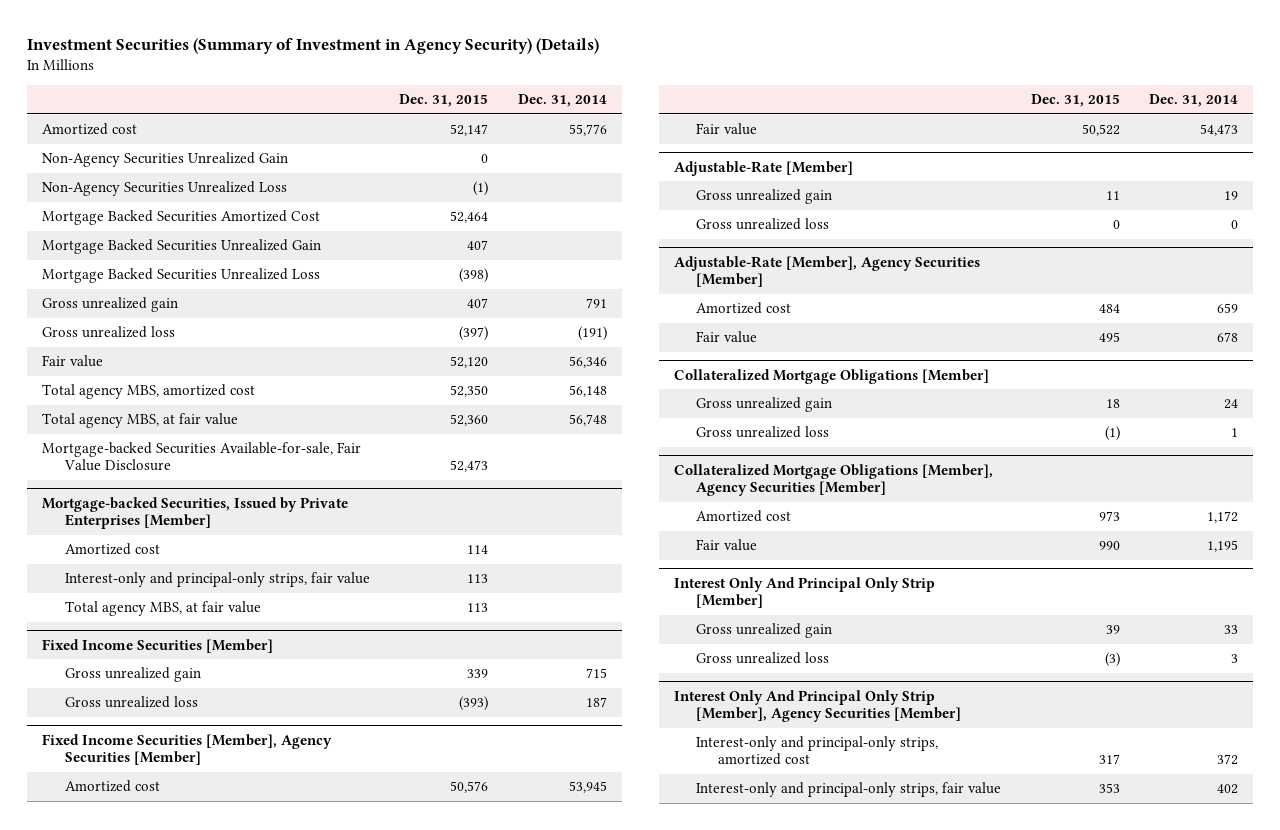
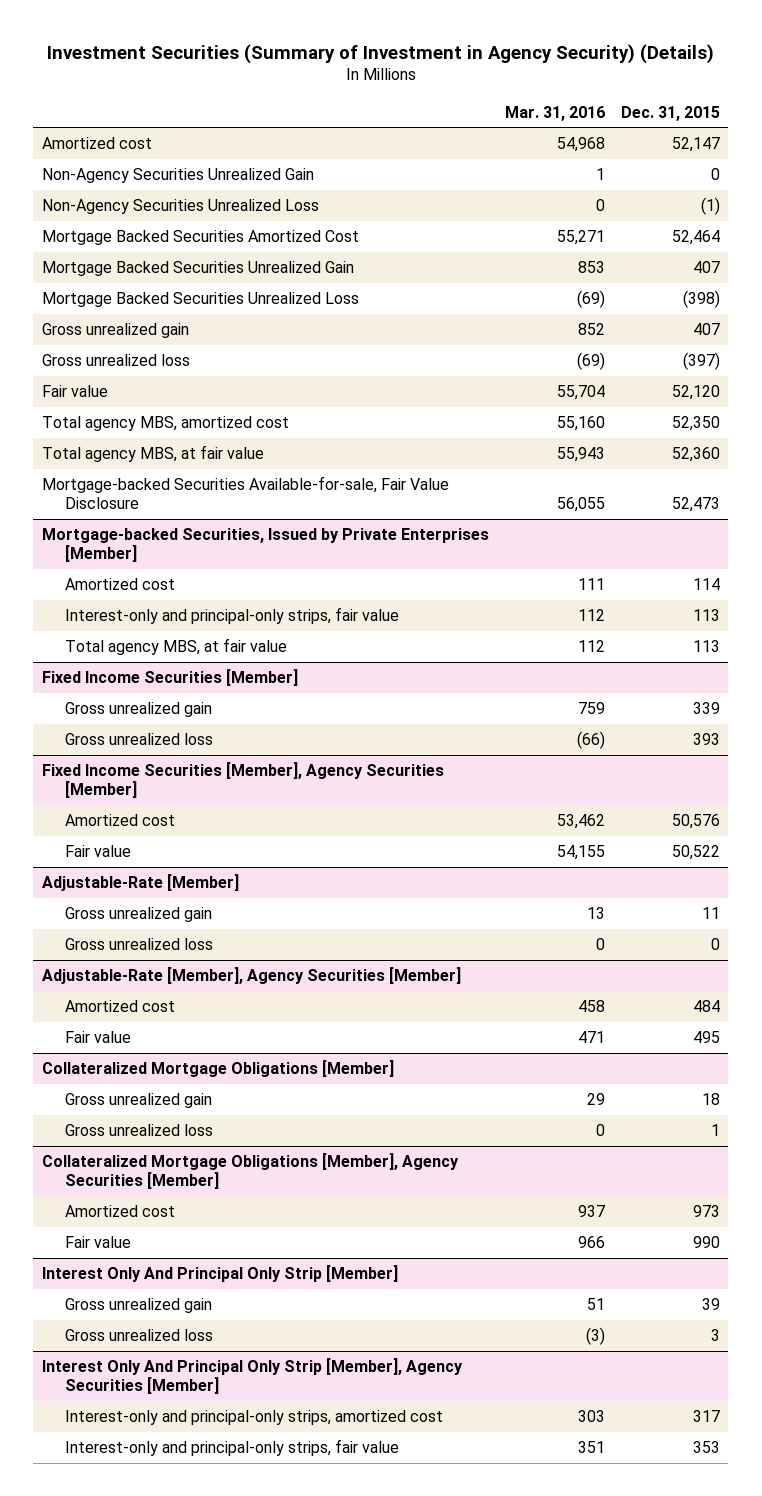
- | Dec. 31, 2015 | Dec. 31, 2014
+ | Mar. 31, 2016 | Dec. 31, 2015
@ Fixed Income Securities [Member]
- Gross unrealized loss | (393) | 187
+ Gross unrealized loss | (66) | 393
@ Collateralized Mortgage Obligations [Member]
- Gross unrealized loss | (1) | 1
+ Gross unrealized loss | 0 | 1
@ Interest Only And Principal Only Strip [Member]
- Gross unrealized loss | (3) | 3
+ Gross unrealized loss | (3) | 3

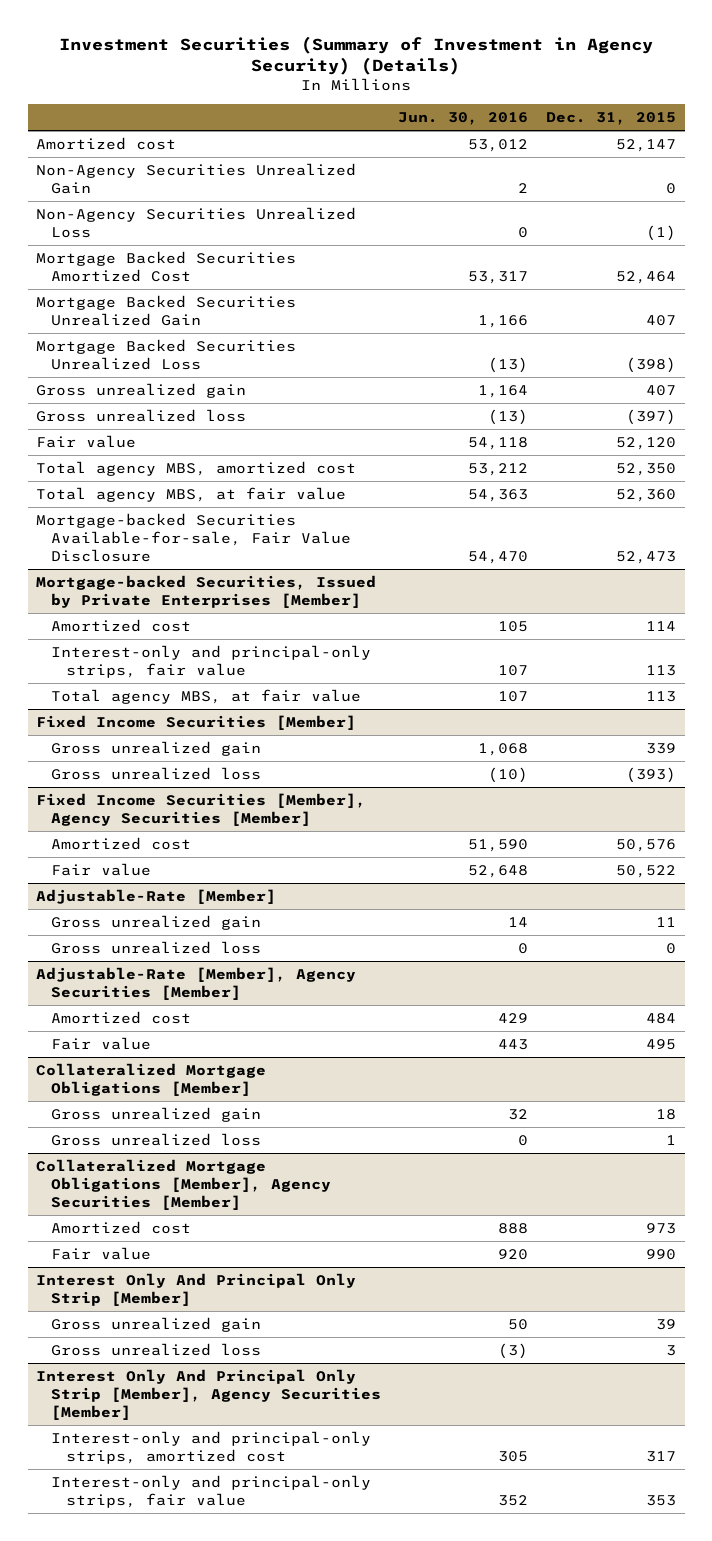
- | Mar. 31, 2016 | Dec. 31, 2015
+ | Jun. 30, 2016 | Dec. 31, 2015
@ Fixed Income Securities [Member]
- Gross unrealized loss | (66) | 393
+ Gross unrealized loss | (10) | (393)

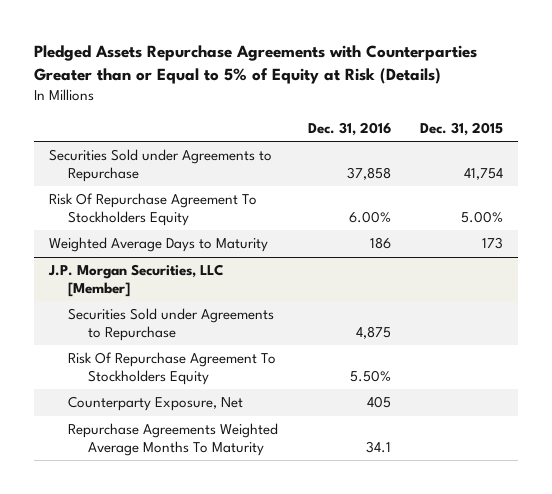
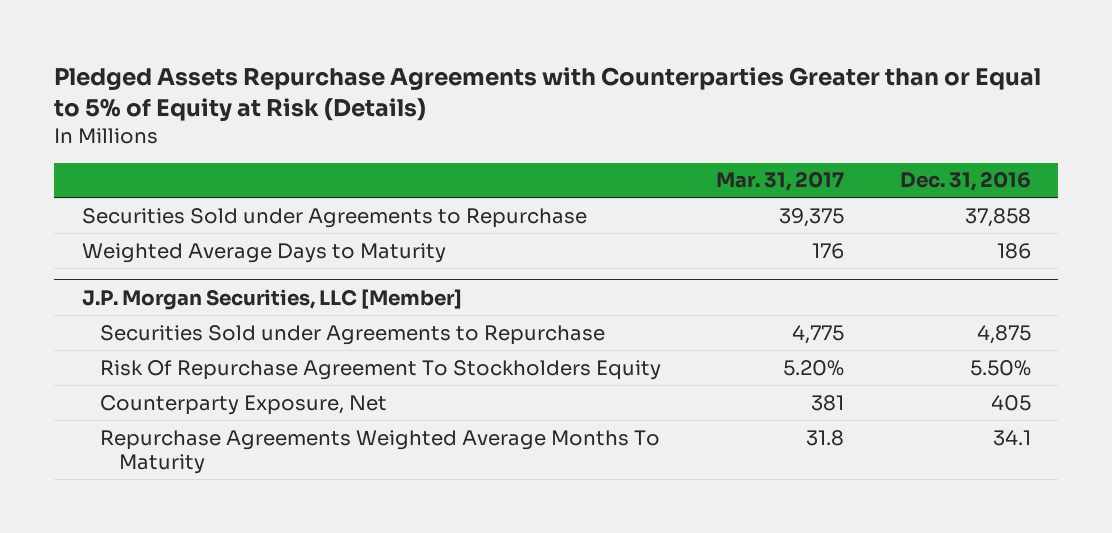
- | Dec. 31, 2016 | Dec. 31, 2015
+ | Mar. 31, 2017 | Dec. 31, 2016
- Risk Of Repurchase Agreement To Stockholders Equity | 6.00% | 5.00%

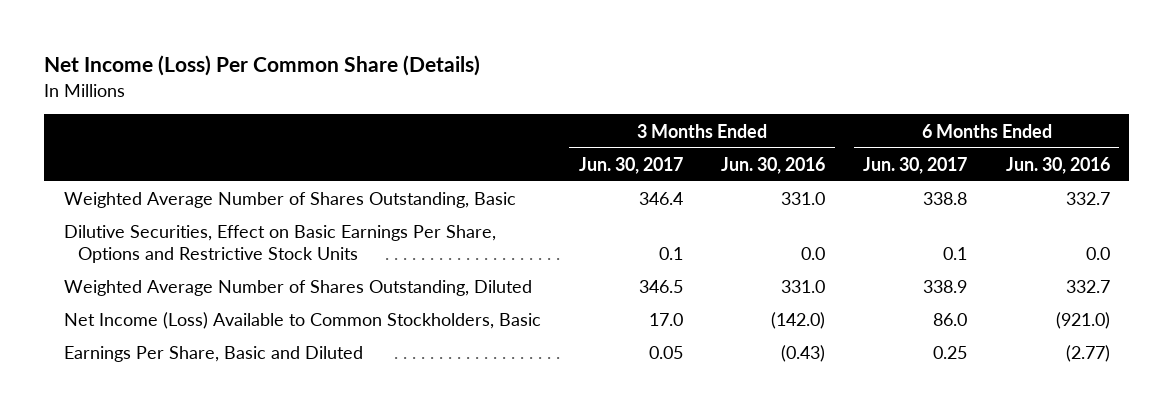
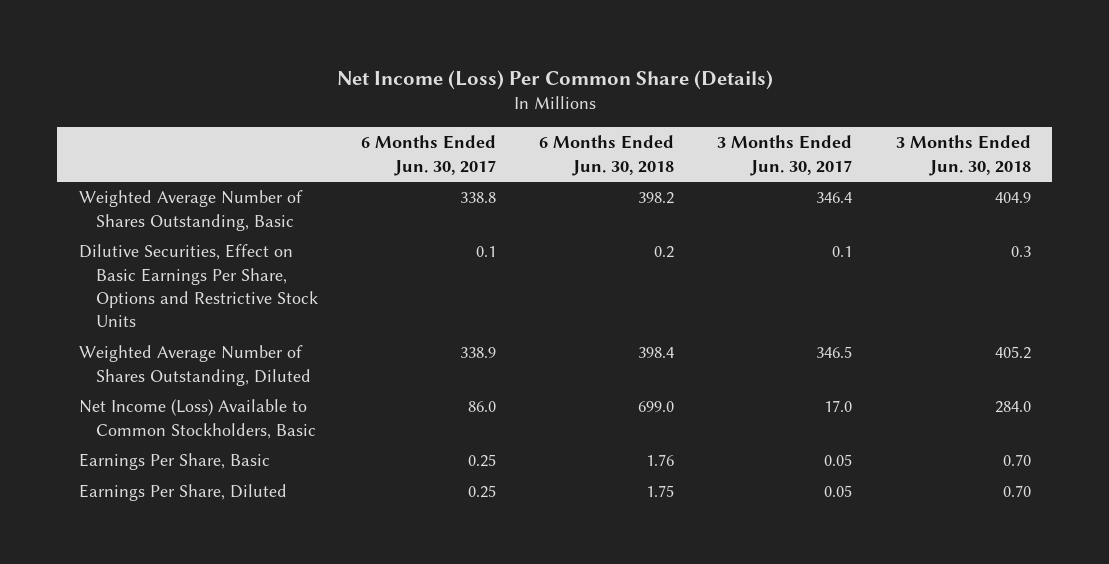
- | 3 Months Ended Jun. 30, 2017 | 3 Months Ended Jun. 30, 2016 | 6 Months Ended Jun. 30, 2017 | 6 Months Ended Jun. 30, 2016
+ | 6 Months Ended Jun. 30, 2017 | 6 Months Ended Jun. 30, 2018 | 3 Months Ended Jun. 30, 2017 | 3 Months Ended Jun. 30, 2018
- Earnings Per Share, Basic and Diluted | 0.05 | (0.43) | 0.25 | (2.77)
+ Earnings Per Share, Basic | 0.25 | 1.76 | 0.05 | 0.70
+ Earnings Per Share, Diluted | 0.25 | 1.75 | 0.05 | 0.70

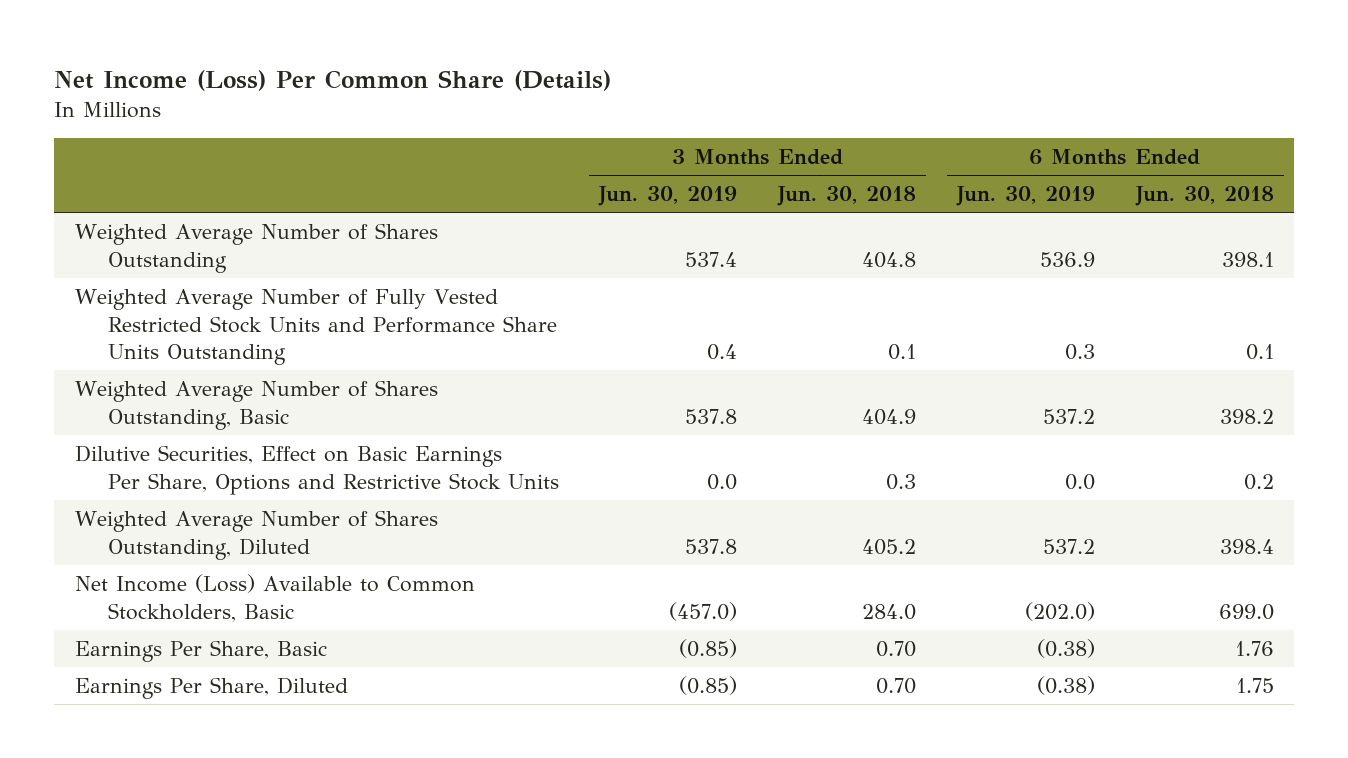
- | 6 Months Ended Jun. 30, 2017 | 6 Months Ended Jun. 30, 2018 | 3 Months Ended Jun. 30, 2017 | 3 Months Ended Jun. 30, 2018
+ | 3 Months Ended Jun. 30, 2019 | 3 Months Ended Jun. 30, 2018 | 6 Months Ended Jun. 30, 2019 | 6 Months Ended Jun. 30, 2018
+ Weighted Average Number of Shares Outstanding | 537.4 | 404.8 | 536.9 | 398.1
+ Weighted Average Number of Fully Vested Restricted Stock Units and Performance Share Units Outstanding | 0.4 | 0.1 | 0.3 | 0.1

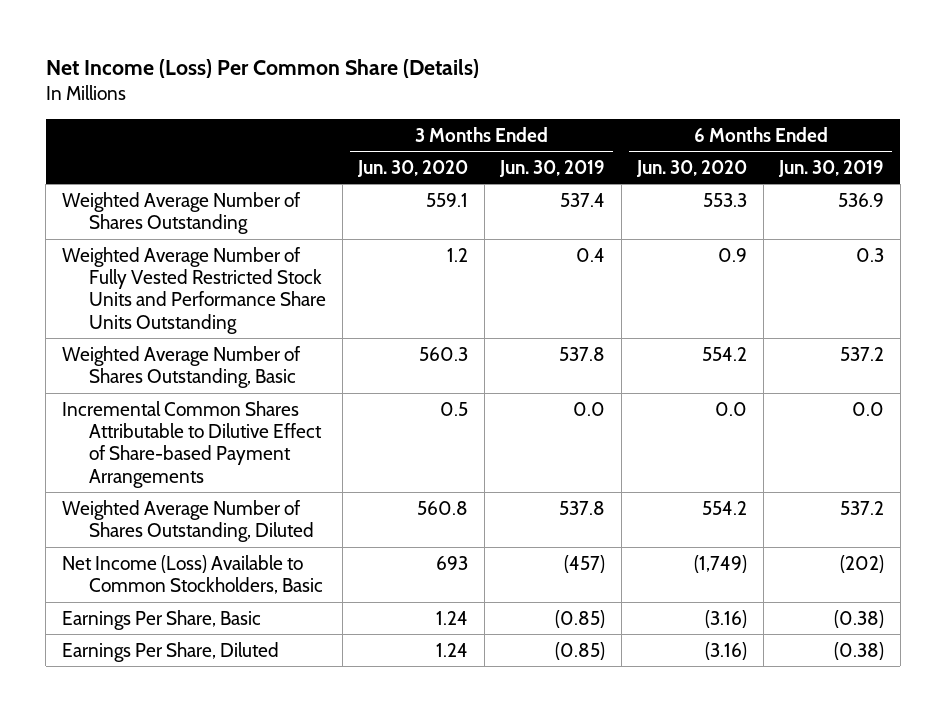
- | 3 Months Ended Jun. 30, 2019 | 3 Months Ended Jun. 30, 2018 | 6 Months Ended Jun. 30, 2019 | 6 Months Ended Jun. 30, 2018
+ | 3 Months Ended Jun. 30, 2020 | 3 Months Ended Jun. 30, 2019 | 6 Months Ended Jun. 30, 2020 | 6 Months Ended Jun. 30, 2019
- Dilutive Securities, Effect on Basic Earnings Per Share, Options and Restrictive Stock Units | 0.0 | 0.3 | 0.0 | 0.2
+ Incremental Common Shares Attributable to Dilutive Effect of Share-based Payment Arrangements | 0.5 | 0.0 | 0.0 | 0.0
- Net Income (Loss) Available to Common Stockholders, Basic | (457.0) | 284.0 | (202.0) | 699.0
+ Net Income (Loss) Available to Common Stockholders, Basic | 693 | (457) | (1,749) | (202)

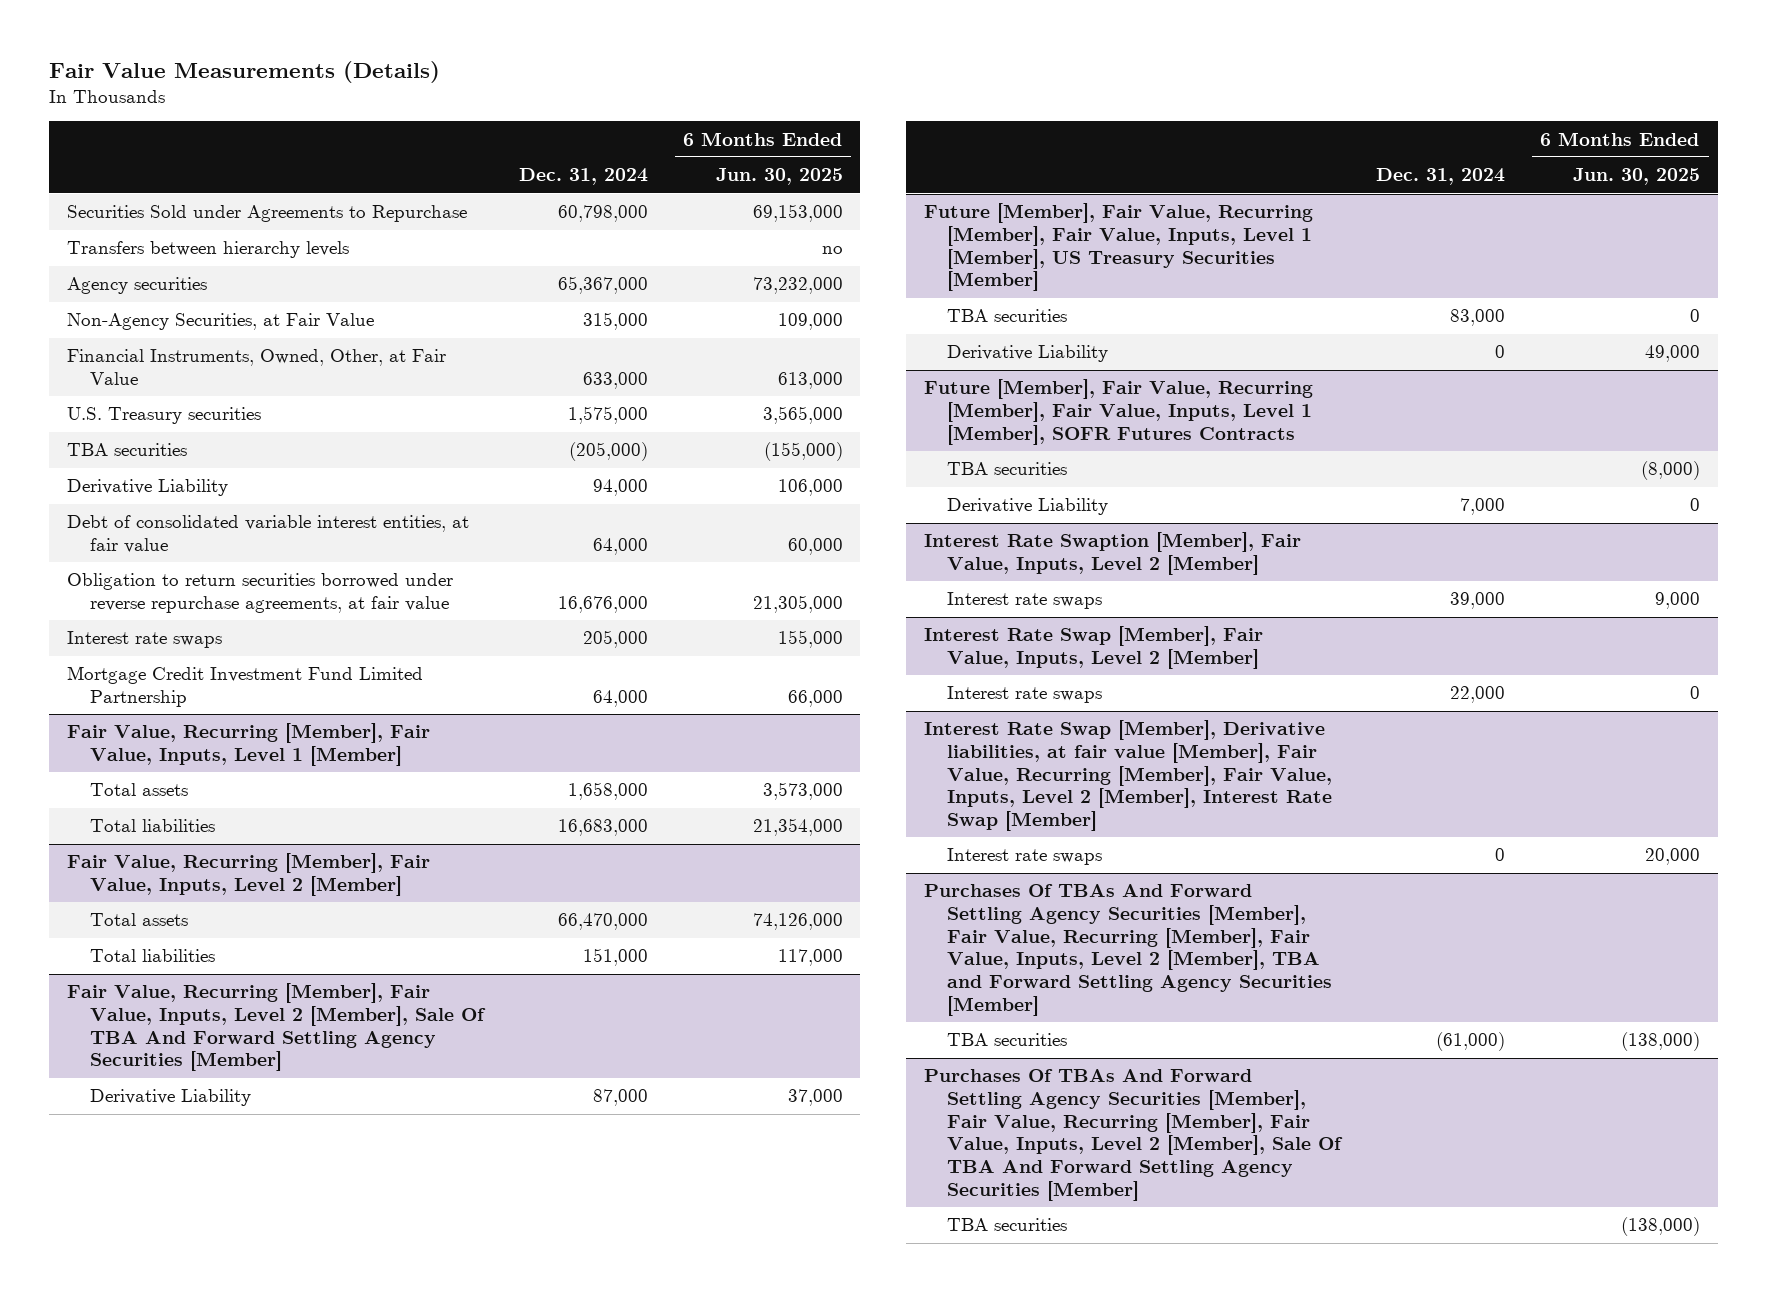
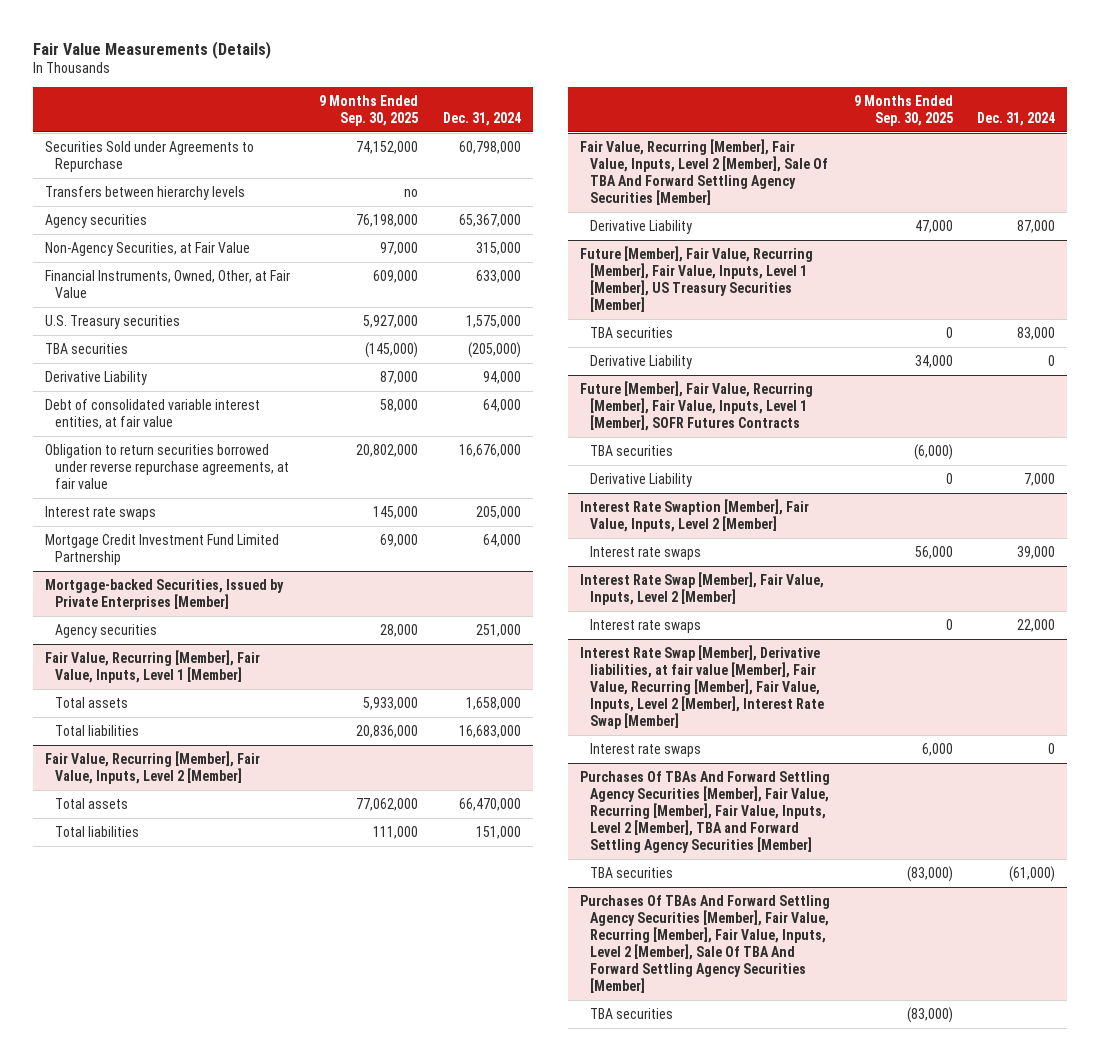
- | Dec. 31, 2024 | 6 Months Ended Jun. 30, 2025
+ | 9 Months Ended Sep. 30, 2025 | Dec. 31, 2024
+ Mortgage-backed Securities, Issued by Private Enterprises [Member]
+ Agency securities | 28,000 | 251,000

